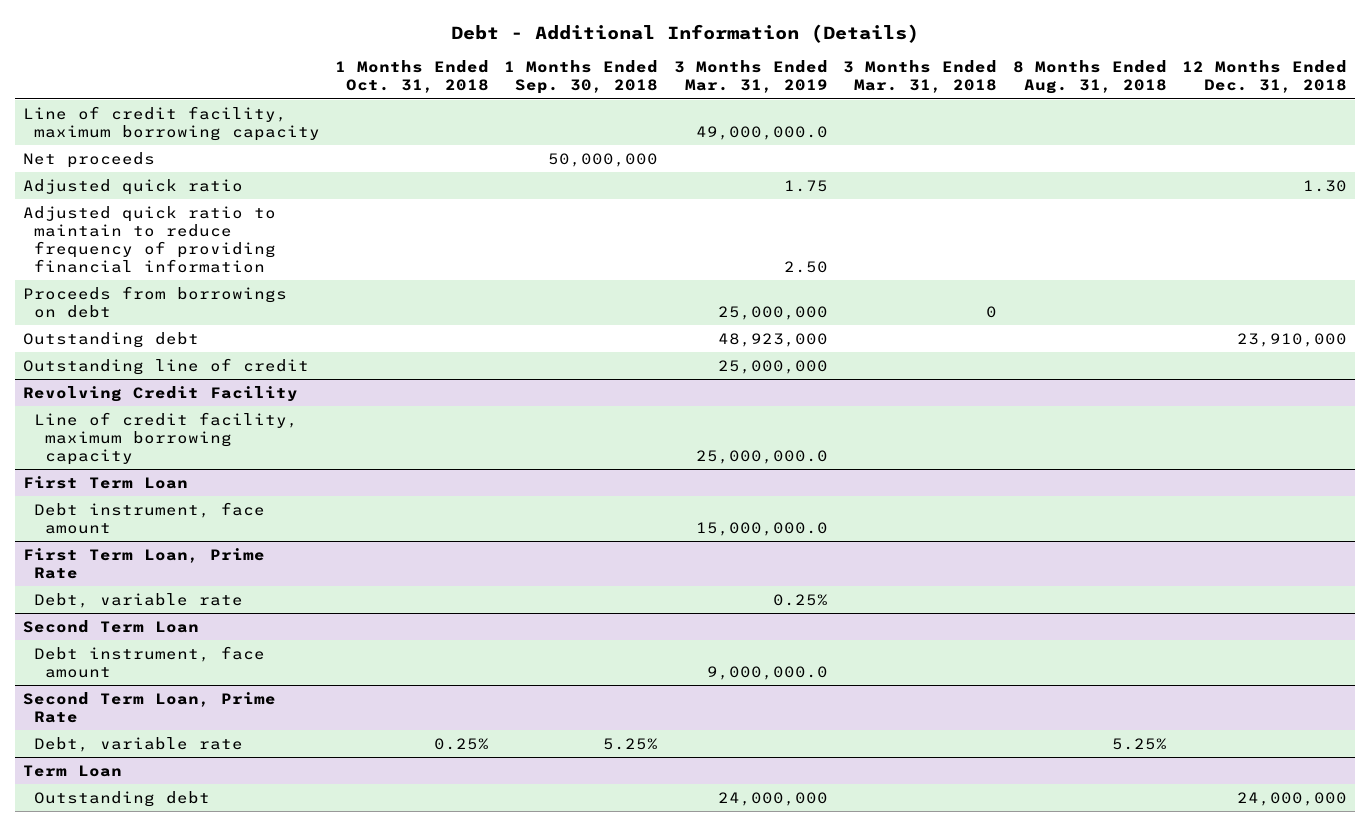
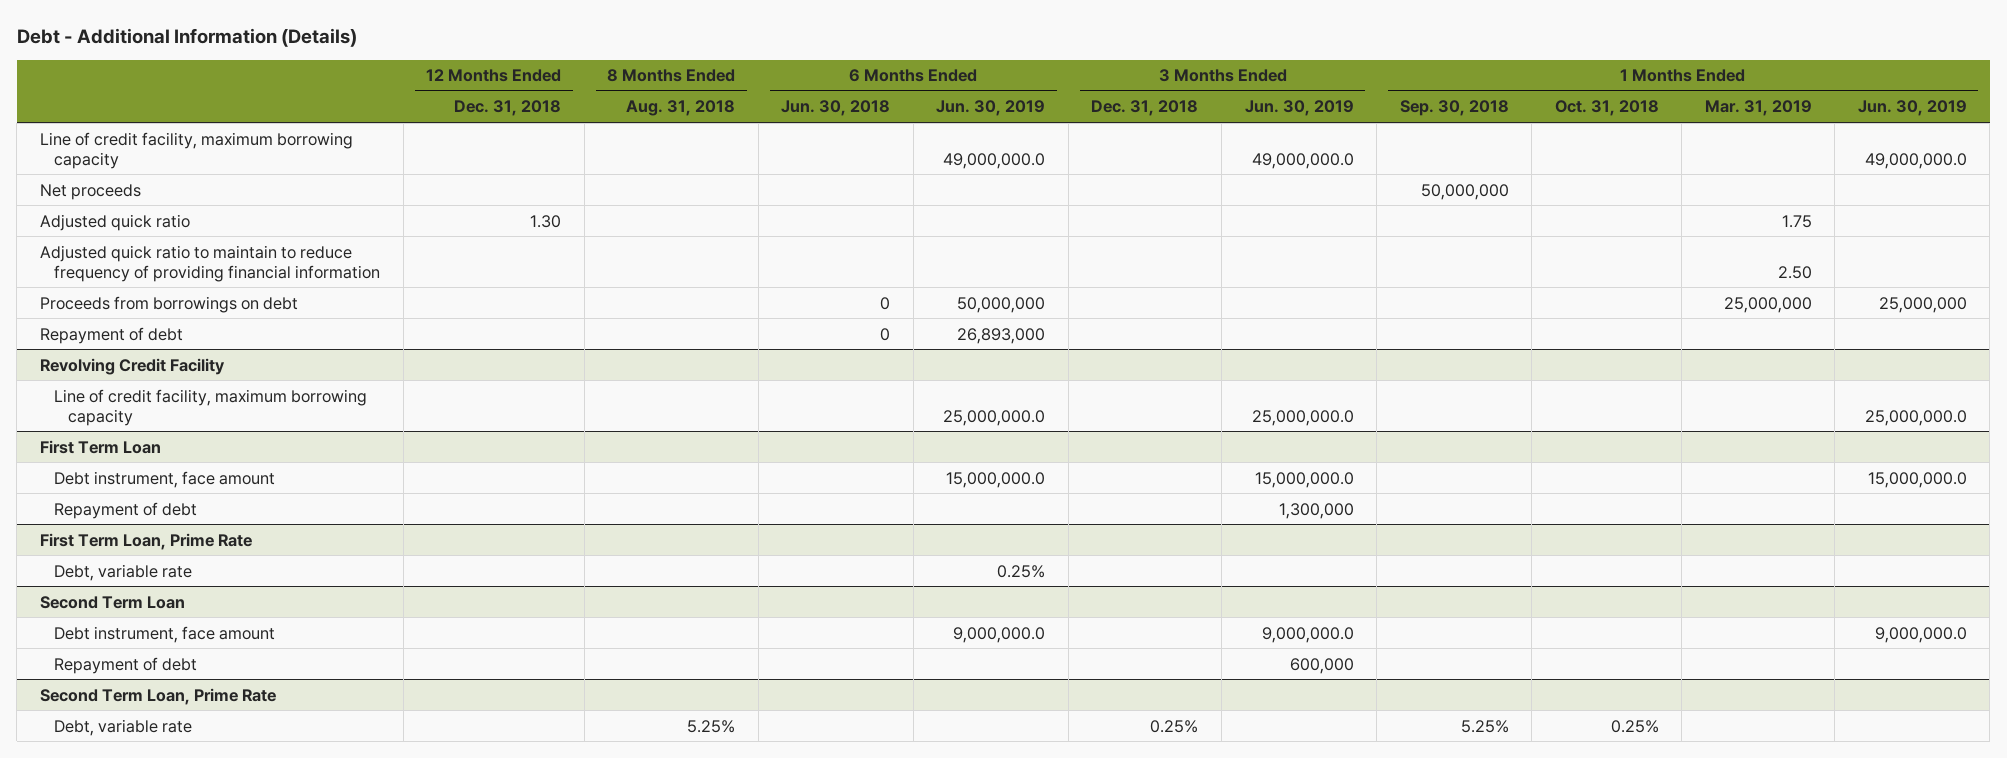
- | 1 Months Ended Oct. 31, 2018 | 1 Months Ended Sep. 30, 2018 | 3 Months Ended Mar. 31, 2019 | 3 Months Ended Mar. 31, 2018 | 8 Months Ended Aug. 31, 2018 | 12 Months Ended Dec. 31, 2018
+ | 12 Months Ended Dec. 31, 2018 | 8 Months Ended Aug. 31, 2018 | 6 Months Ended Jun. 30, 2018 | 6 Months Ended Jun. 30, 2019 | 3 Months Ended Dec. 31, 2018 | 3 Months Ended Jun. 30, 2019 | 1 Months Ended Sep. 30, 2018 | 1 Months Ended Oct. 31, 2018 | 1 Months Ended Mar. 31, 2019 | 1 Months Ended Jun. 30, 2019
- Outstanding debt | | | 48,923,000 | | | 23,910,000
- Outstanding line of credit | | | 25,000,000 | | |
+ Repayment of debt | | | 0 | 26,893,000 | | | | | |
@ First Term Loan
+ Repayment of debt | | | | | | 1,300,000 | | | |
@ Second Term Loan
+ Repayment of debt | | | | | | 600,000 | | | |
- Term Loan
- Outstanding debt | | | 24,000,000 | | | 24,000,000

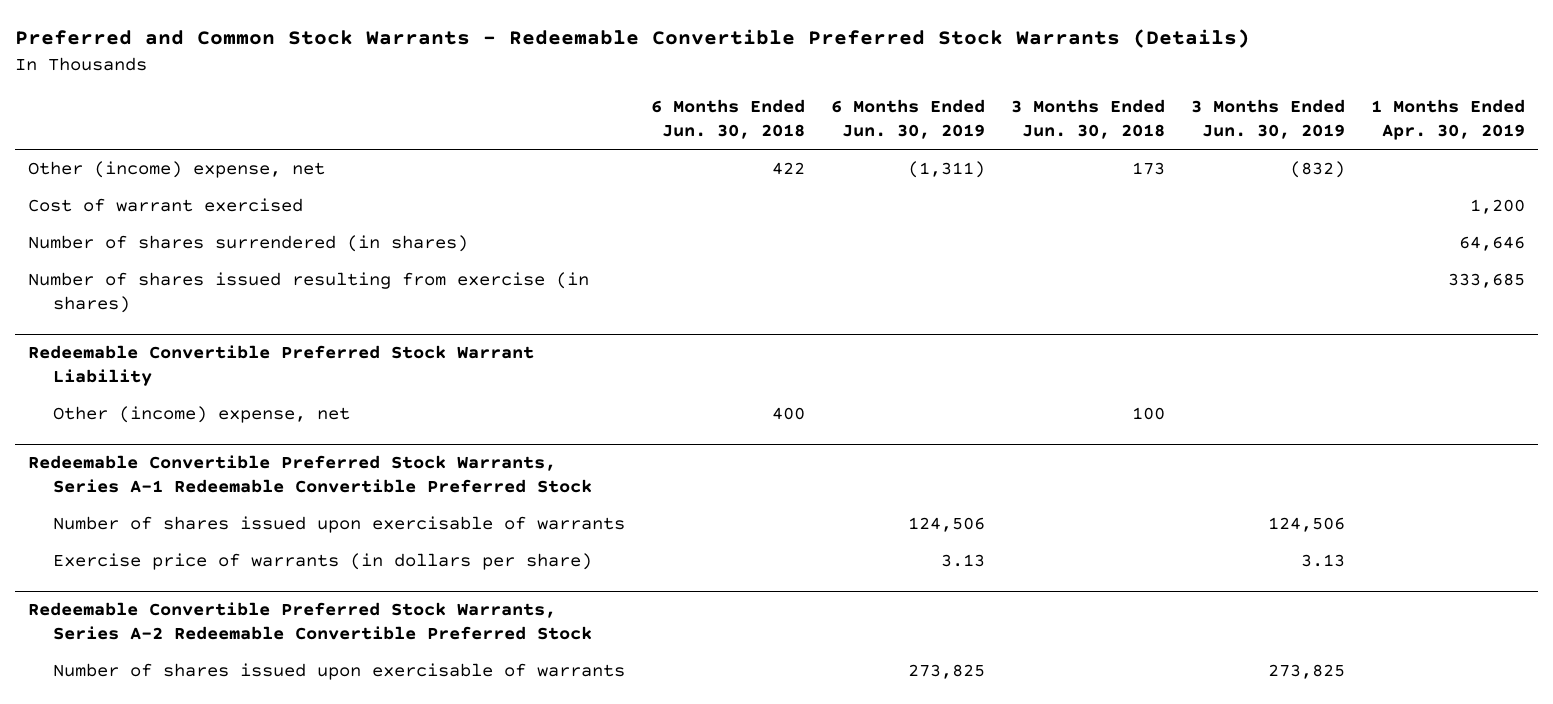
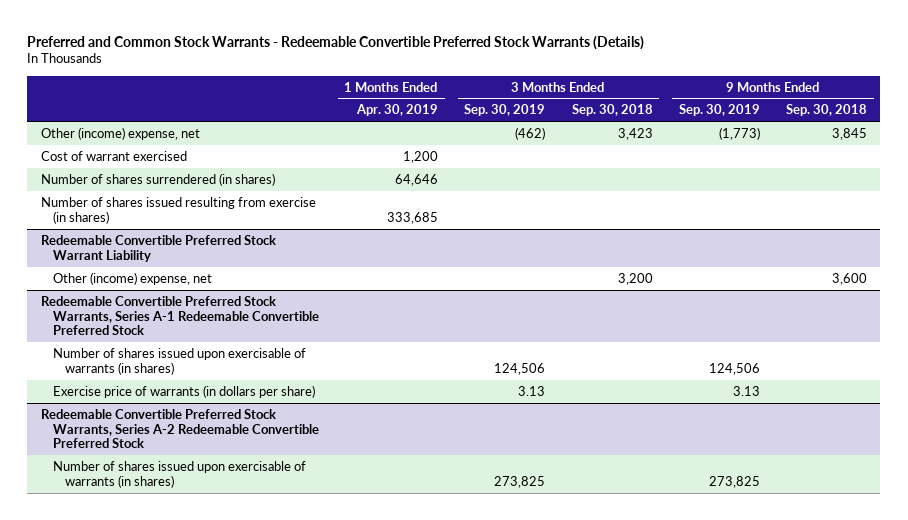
- | 6 Months Ended Jun. 30, 2018 | 6 Months Ended Jun. 30, 2019 | 3 Months Ended Jun. 30, 2018 | 3 Months Ended Jun. 30, 2019 | 1 Months Ended Apr. 30, 2019
+ | 1 Months Ended Apr. 30, 2019 | 3 Months Ended Sep. 30, 2019 | 3 Months Ended Sep. 30, 2018 | 9 Months Ended Sep. 30, 2019 | 9 Months Ended Sep. 30, 2018
@ Redeemable Convertible Preferred Stock Warrants, Series A-1 Redeemable Convertible Preferred Stock
- Number of shares issued upon exercisable of warrants | | 124,506 | | 124,506 |
+ Number of shares issued upon exercisable of warrants (in shares) | | 124,506 | | 124,506 |
@ Redeemable Convertible Preferred Stock Warrants, Series A-2 Redeemable Convertible Preferred Stock
- Number of shares issued upon exercisable of warrants | | 273,825 | | 273,825 |
+ Number of shares issued upon exercisable of warrants (in shares) | | 273,825 | | 273,825 |

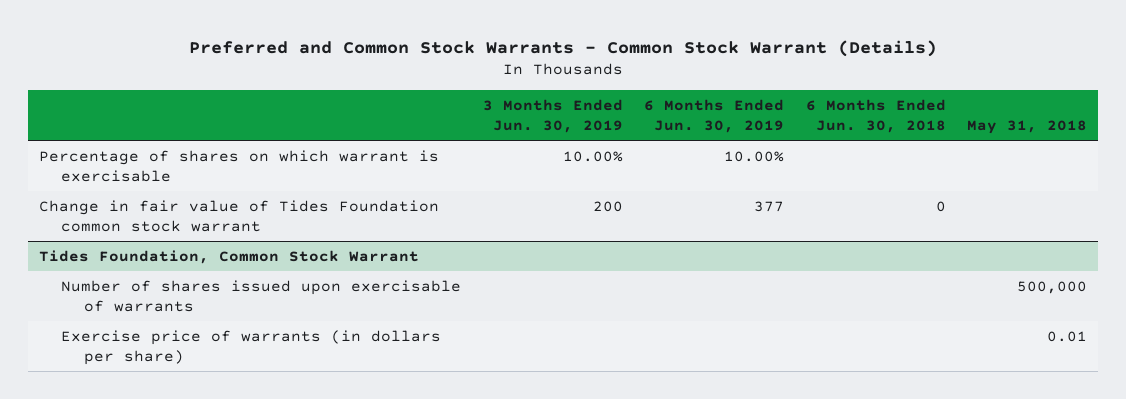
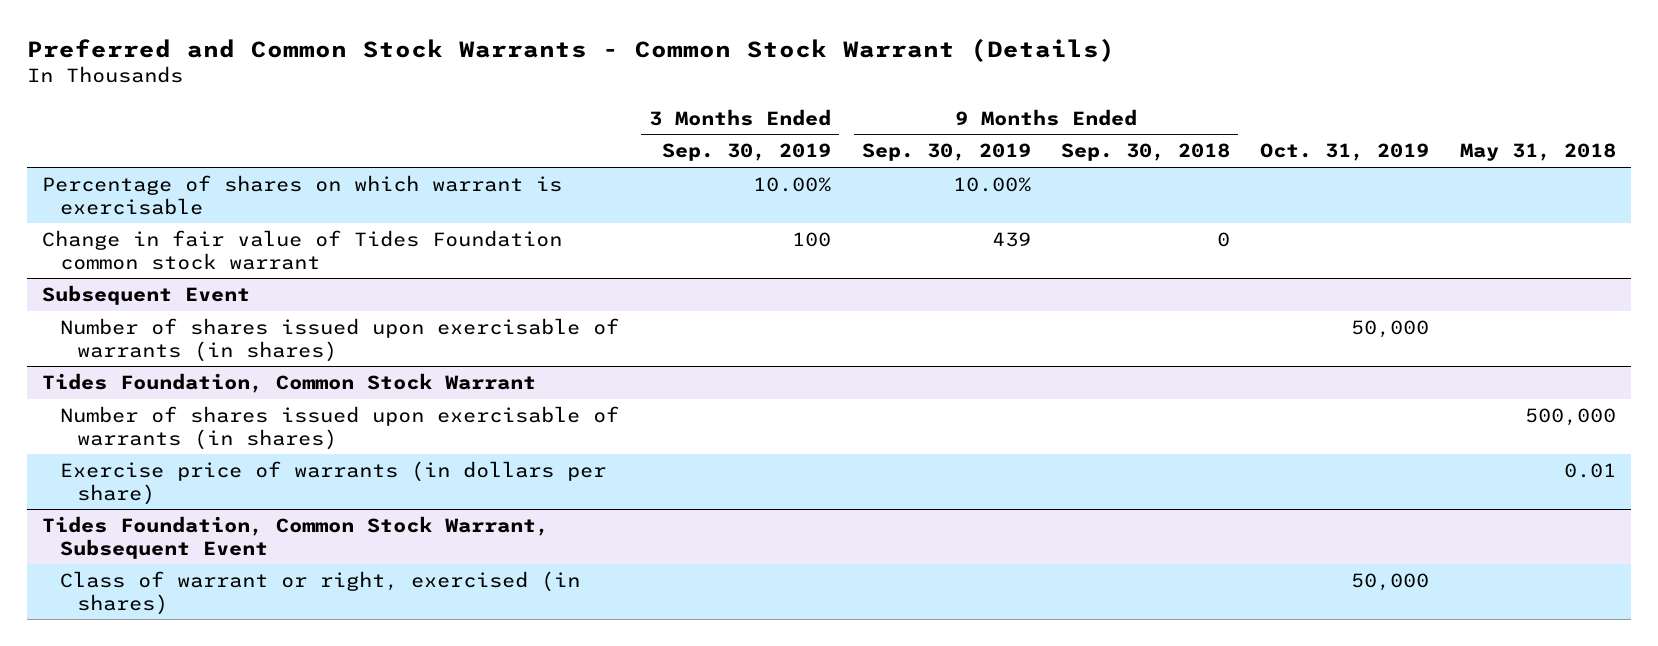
- | 3 Months Ended Jun. 30, 2019 | 6 Months Ended Jun. 30, 2019 | 6 Months Ended Jun. 30, 2018 | May 31, 2018
+ | 3 Months Ended Sep. 30, 2019 | 9 Months Ended Sep. 30, 2019 | 9 Months Ended Sep. 30, 2018 | Oct. 31, 2019 | May 31, 2018
+ Subsequent Event
+ Number of shares issued upon exercisable of warrants (in shares) | | | | 50,000 |
@ Tides Foundation, Common Stock Warrant
- Number of shares issued upon exercisable of warrants | | | | 500,000
+ Number of shares issued upon exercisable of warrants (in shares) | | | | | 500,000
+ Tides Foundation, Common Stock Warrant, Subsequent Event
+ Class of warrant or right, exercised (in shares) | | | | 50,000 |

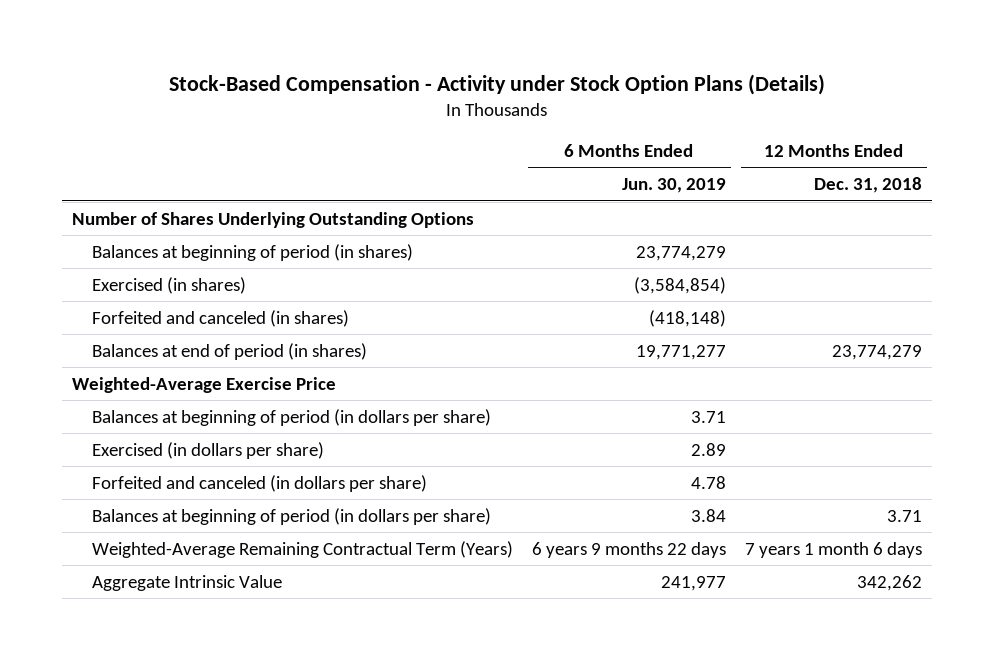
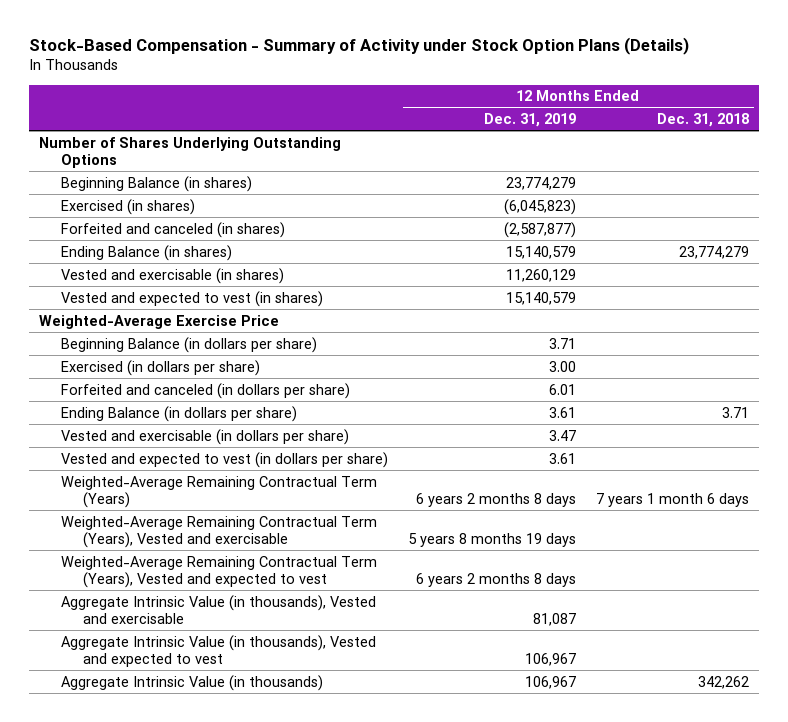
- Stock-Based Compensation - Activity under Stock Option Plans (Details)
+ Stock-Based Compensation - Summary of Activity under Stock Option Plans (Details)
- | 6 Months Ended Jun. 30, 2019 | 12 Months Ended Dec. 31, 2018
+ | 12 Months Ended Dec. 31, 2019 | 12 Months Ended Dec. 31, 2018
- Balances at beginning of period (in shares) | 23,774,279 |
+ Beginning Balance (in shares) | 23,774,279 |
- Balances at end of period (in shares) | 19,771,277 | 23,774,279
+ Ending Balance (in shares) | 15,140,579 | 23,774,279
+ Vested and exercisable (in shares) | 11,260,129 |
+ Vested and expected to vest (in shares) | 15,140,579 |
- Balances at beginning of period (in dollars per share) | 3.71 |
+ Beginning Balance (in dollars per share) | 3.71 |
- Balances at beginning of period (in dollars per share) | 3.84 | 3.71
+ Ending Balance (in dollars per share) | 3.61 | 3.71
+ Vested and exercisable (in dollars per share) | 3.47 |
+ Vested and expected to vest (in dollars per share) | 3.61 |
- Aggregate Intrinsic Value | 241,977 | 342,262
+ Weighted-Average Remaining Contractual Term (Years), Vested and exercisable | 5 years 8 months 19 days |
+ Weighted-Average Remaining Contractual Term (Years), Vested and expected to vest | 6 years 2 months 8 days |
+ Aggregate Intrinsic Value (in thousands), Vested and exercisable | 81,087 |
+ Aggregate Intrinsic Value (in thousands), Vested and expected to vest | 106,967 |
+ Aggregate Intrinsic Value (in thousands) | 106,967 | 342,262

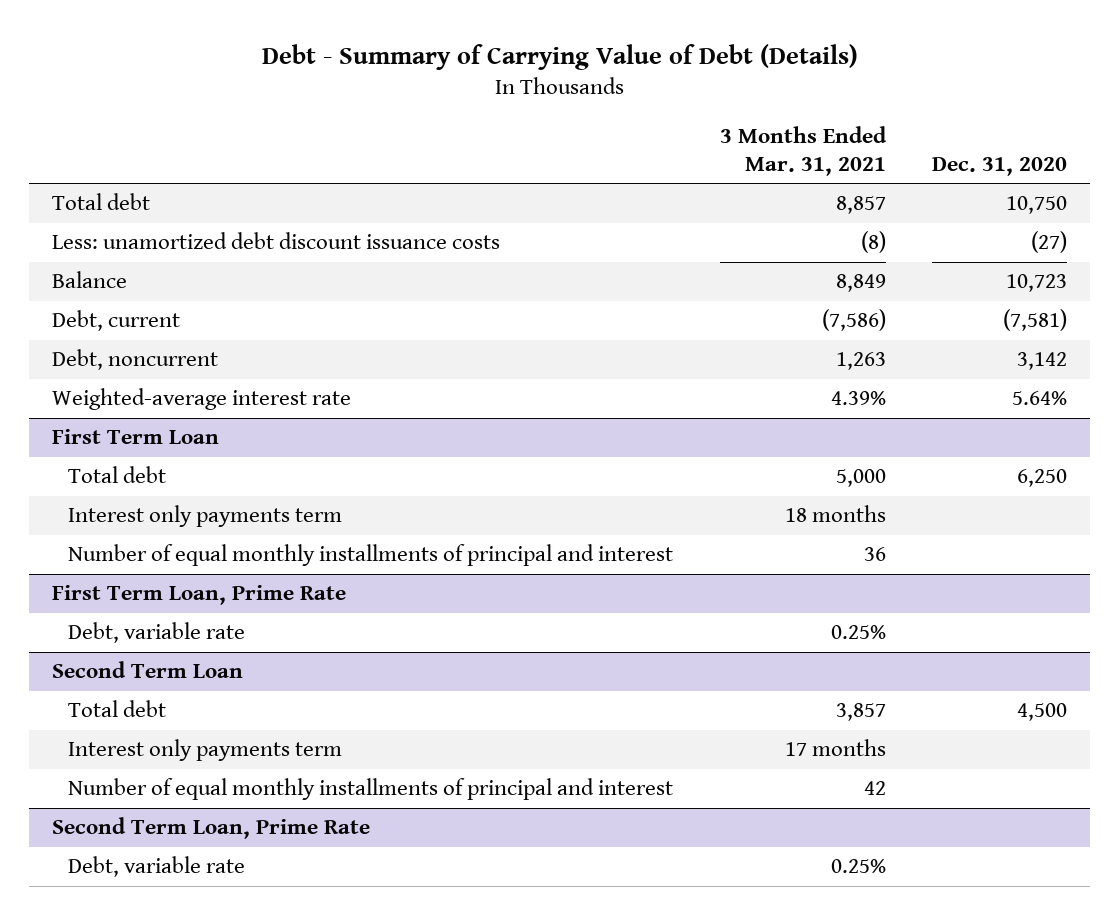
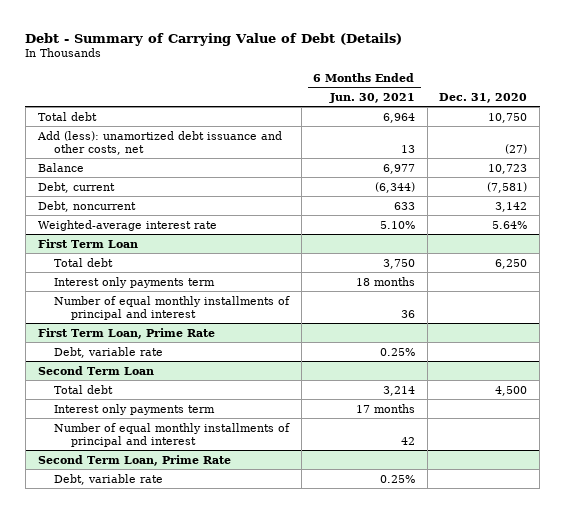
- | 3 Months Ended Mar. 31, 2021 | Dec. 31, 2020
+ | 6 Months Ended Jun. 30, 2021 | Dec. 31, 2020
- Less: unamortized debt discount issuance costs | (8) | (27)
+ Add (less): unamortized debt issuance and other costs, net | 13 | (27)

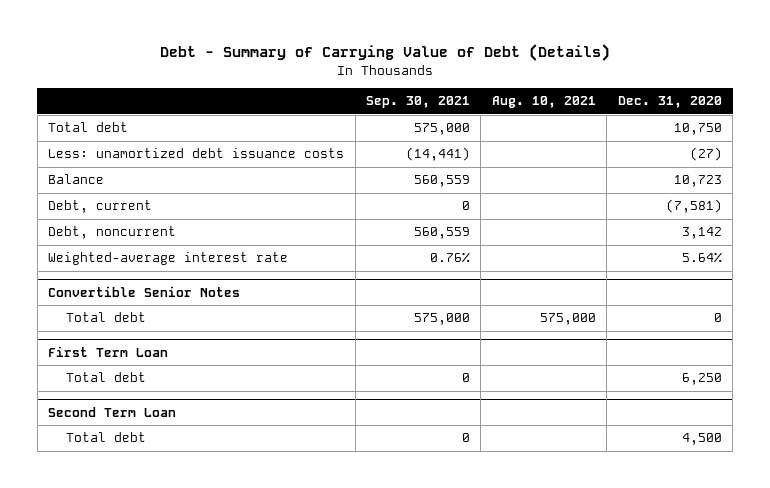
- | 6 Months Ended Jun. 30, 2021 | Dec. 31, 2020
+ | Sep. 30, 2021 | Aug. 10, 2021 | Dec. 31, 2020
- Add (less): unamortized debt issuance and other costs, net | 13 | (27)
+ Less: unamortized debt issuance costs | (14,441) | | (27)
+ Convertible Senior Notes
+ Total debt | 575,000 | 575,000 | 0
@ First Term Loan
- Interest only payments term | 18 months |
- Number of equal monthly installments of principal and interest | 36 |
- First Term Loan, Prime Rate
- Debt, variable rate | 0.25% |
@ Second Term Loan
- Interest only payments term | 17 months |
- Number of equal monthly installments of principal and interest | 42 |
- Second Term Loan, Prime Rate
- Debt, variable rate | 0.25% |

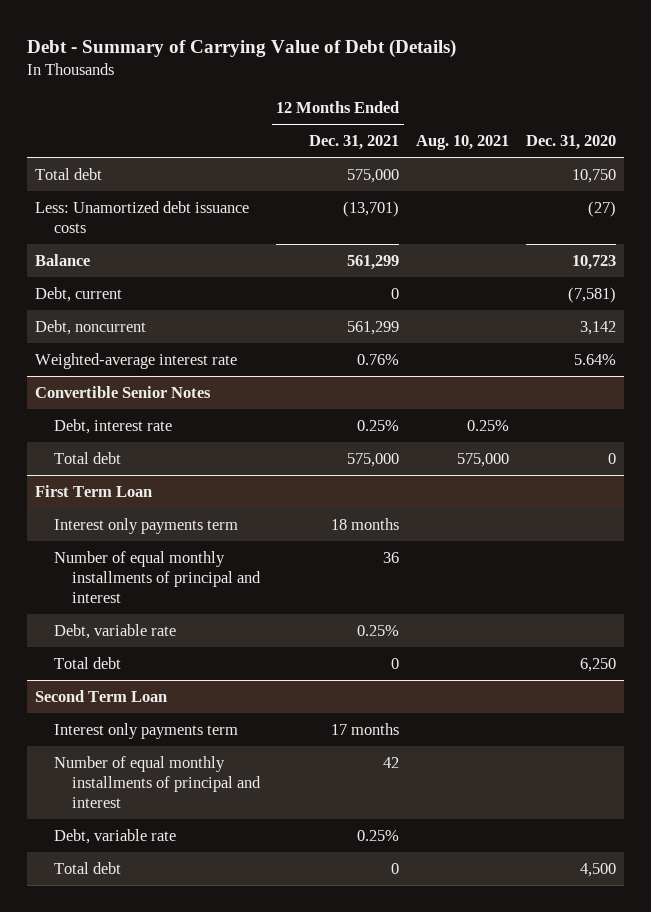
- | Sep. 30, 2021 | Aug. 10, 2021 | Dec. 31, 2020
+ | 12 Months Ended Dec. 31, 2021 | Aug. 10, 2021 | Dec. 31, 2020
- Less: unamortized debt issuance costs | (14,441) | | (27)
+ Less: Unamortized debt issuance costs | (13,701) | | (27)
@ Convertible Senior Notes
+ Debt, interest rate | 0.25% | 0.25% |
@ First Term Loan
+ Interest only payments term | 18 months | |
+ Number of equal monthly installments of principal and interest | 36 | |
+ Debt, variable rate | 0.25% | |
@ Second Term Loan
+ Interest only payments term | 17 months | |
+ Number of equal monthly installments of principal and interest | 42 | |
+ Debt, variable rate | 0.25% | |

